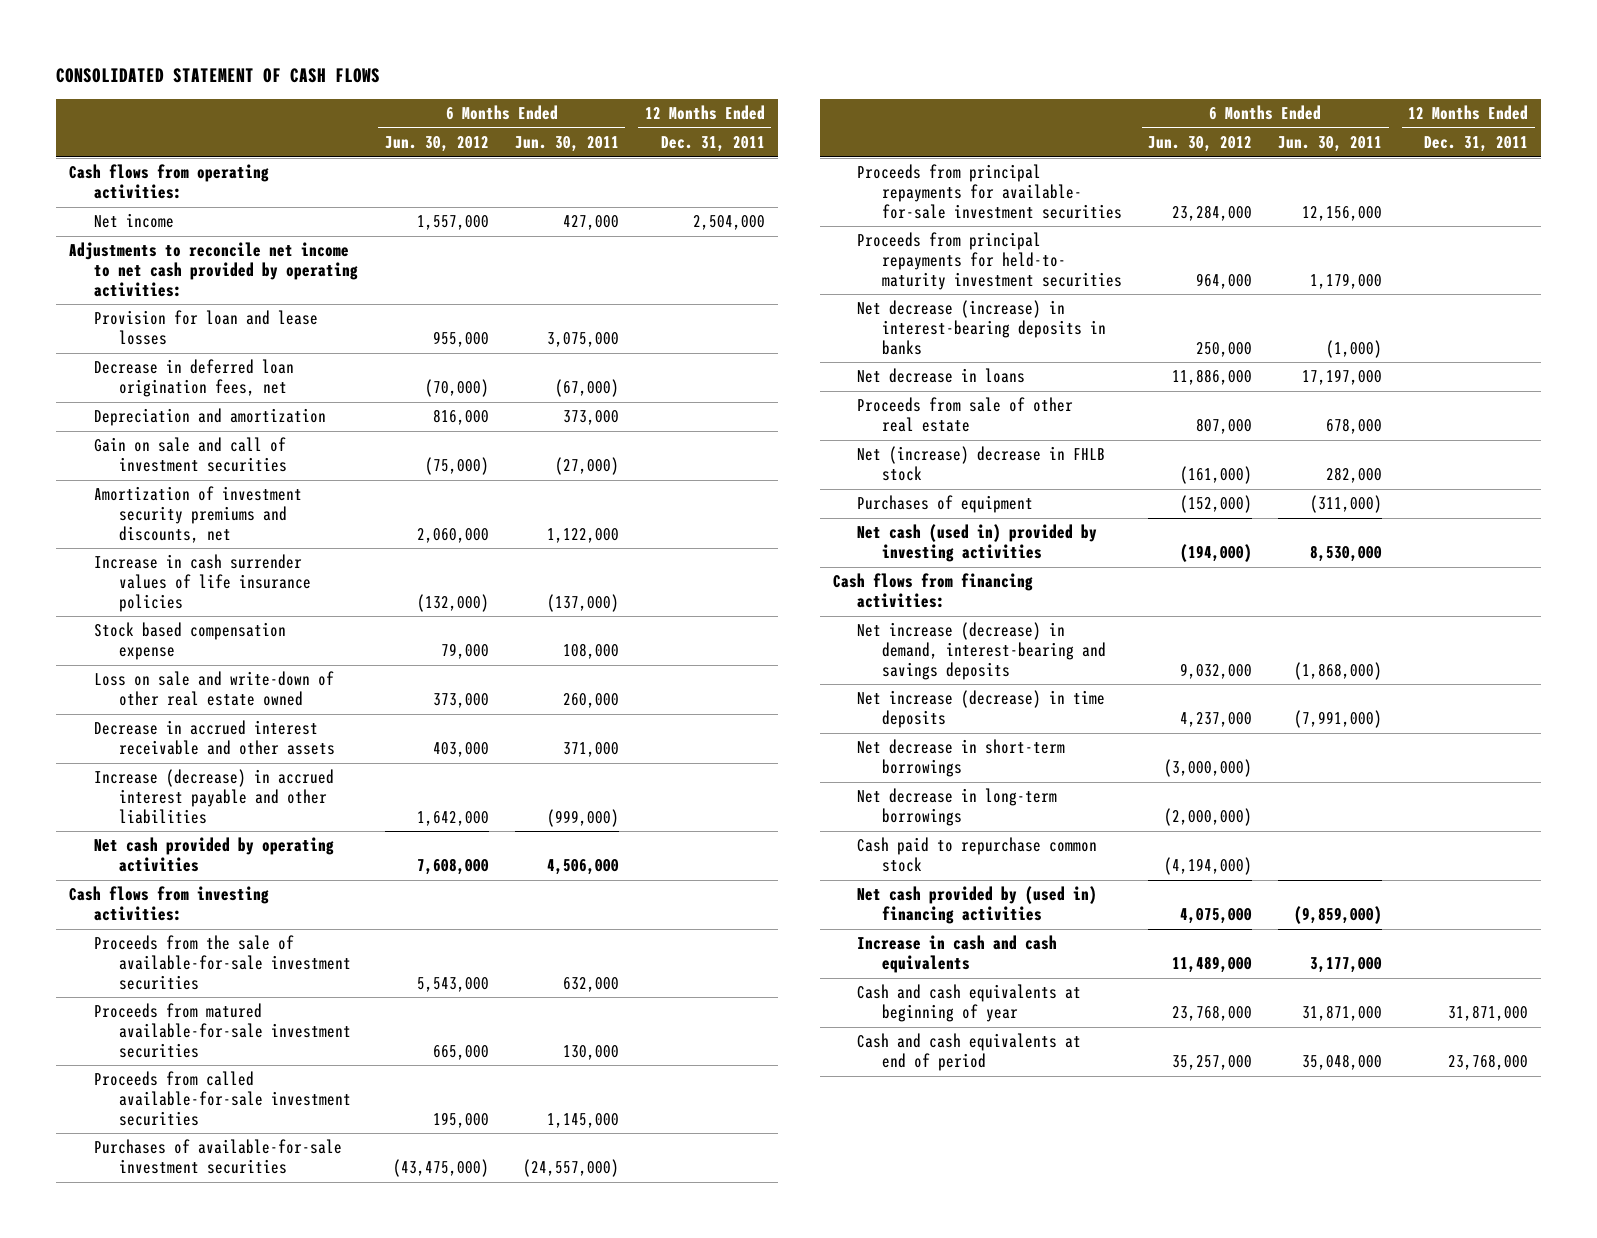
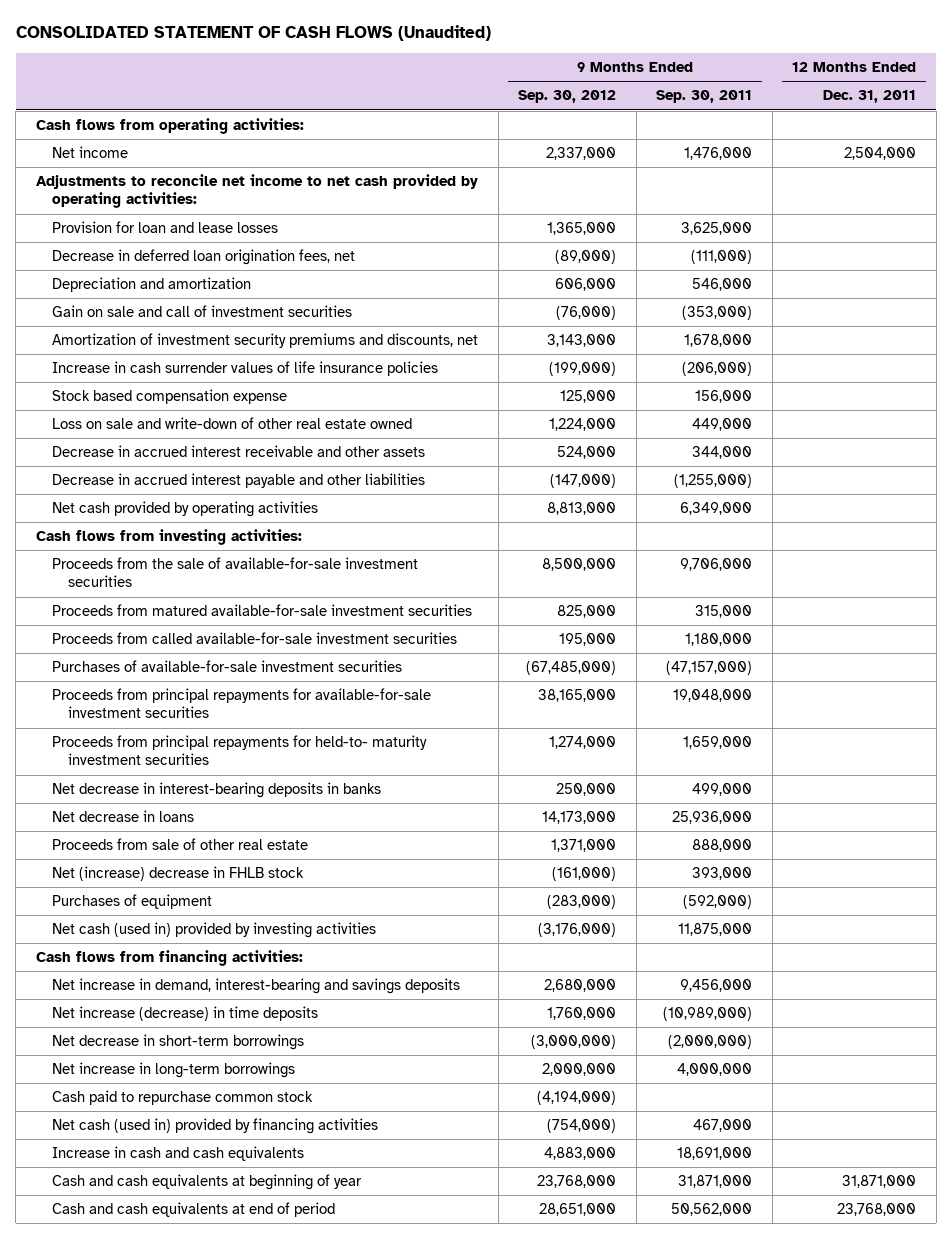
- CONSOLIDATED STATEMENT OF CASH FLOWS
+ CONSOLIDATED STATEMENT OF CASH FLOWS (Unaudited)
- | 6 Months Ended Jun. 30, 2012 | 6 Months Ended Jun. 30, 2011 | 12 Months Ended Dec. 31, 2011
+ | 9 Months Ended Sep. 30, 2012 | 9 Months Ended Sep. 30, 2011 | 12 Months Ended Dec. 31, 2011
- Increase (decrease) in accrued interest payable and other liabilities | 1,642,000 | (999,000) |
+ Decrease in accrued interest payable and other liabilities | (147,000) | (1,255,000) |
- Proceeds from principal repayments for available- for-sale investment securities | 23,284,000 | 12,156,000 |
+ Proceeds from principal repayments for available-for-sale investment securities | 38,165,000 | 19,048,000 |
- Net decrease (increase) in interest-bearing deposits in banks | 250,000 | (1,000) |
+ Net decrease in interest-bearing deposits in banks | 250,000 | 499,000 |
- Net increase (decrease) in demand, interest-bearing and savings deposits | 9,032,000 | (1,868,000) |
+ Net increase in demand, interest-bearing and savings deposits | 2,680,000 | 9,456,000 |
- Net decrease in long-term borrowings | (2,000,000) | |
+ Net increase in long-term borrowings | 2,000,000 | 4,000,000 |
- Net cash provided by (used in) financing activities | 4,075,000 | (9,859,000) |
+ Net cash (used in) provided by financing activities | (754,000) | 467,000 |

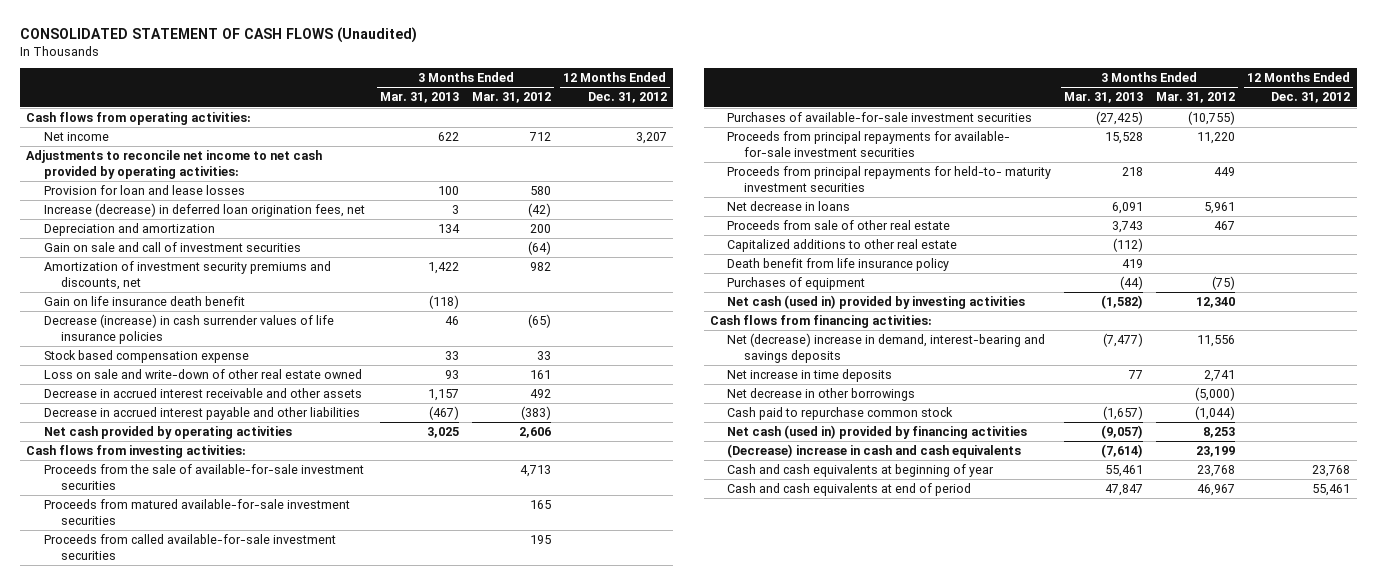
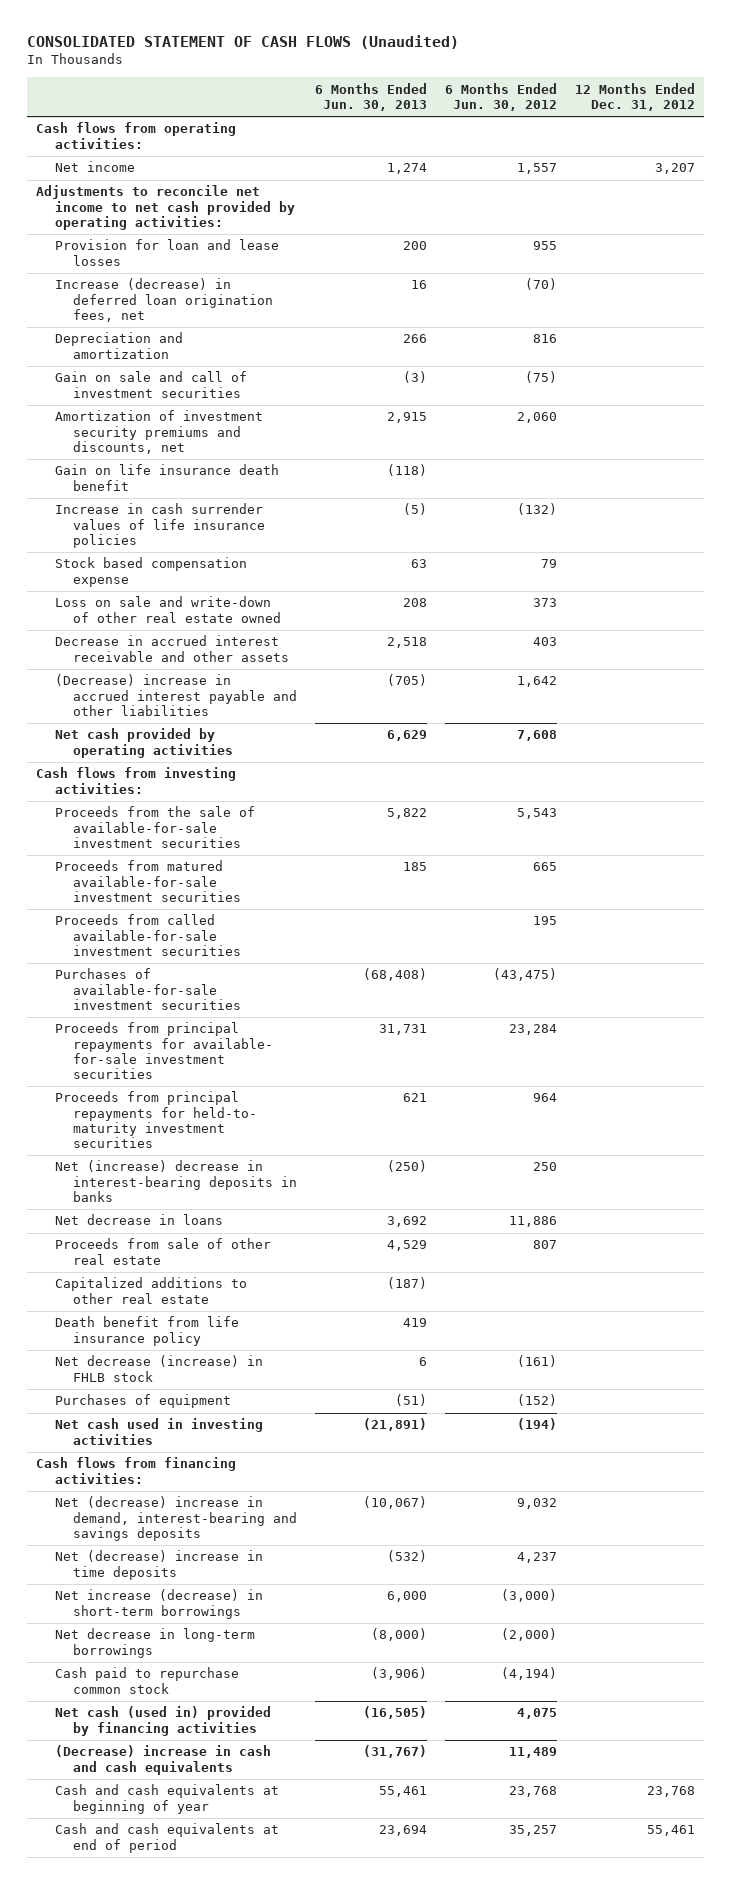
- | 3 Months Ended Mar. 31, 2013 | 3 Months Ended Mar. 31, 2012 | 12 Months Ended Dec. 31, 2012
+ | 6 Months Ended Jun. 30, 2013 | 6 Months Ended Jun. 30, 2012 | 12 Months Ended Dec. 31, 2012
- Decrease (increase) in cash surrender values of life insurance policies | 46 | (65) |
+ Increase in cash surrender values of life insurance policies | (5) | (132) |
- Decrease in accrued interest payable and other liabilities | (467) | (383) |
+ (Decrease) increase in accrued interest payable and other liabilities | (705) | 1,642 |
+ Net (increase) decrease in interest-bearing deposits in banks | (250) | 250 |
+ Net decrease (increase) in FHLB stock | 6 | (161) |
- Net cash (used in) provided by investing activities | (1,582) | 12,340 |
+ Net cash used in investing activities | (21,891) | (194) |
- Net increase in time deposits | 77 | 2,741 |
- Net decrease in other borrowings | | (5,000) |
+ Net (decrease) increase in time deposits | (532) | 4,237 |
+ Net increase (decrease) in short-term borrowings | 6,000 | (3,000) |
+ Net decrease in long-term borrowings | (8,000) | (2,000) |

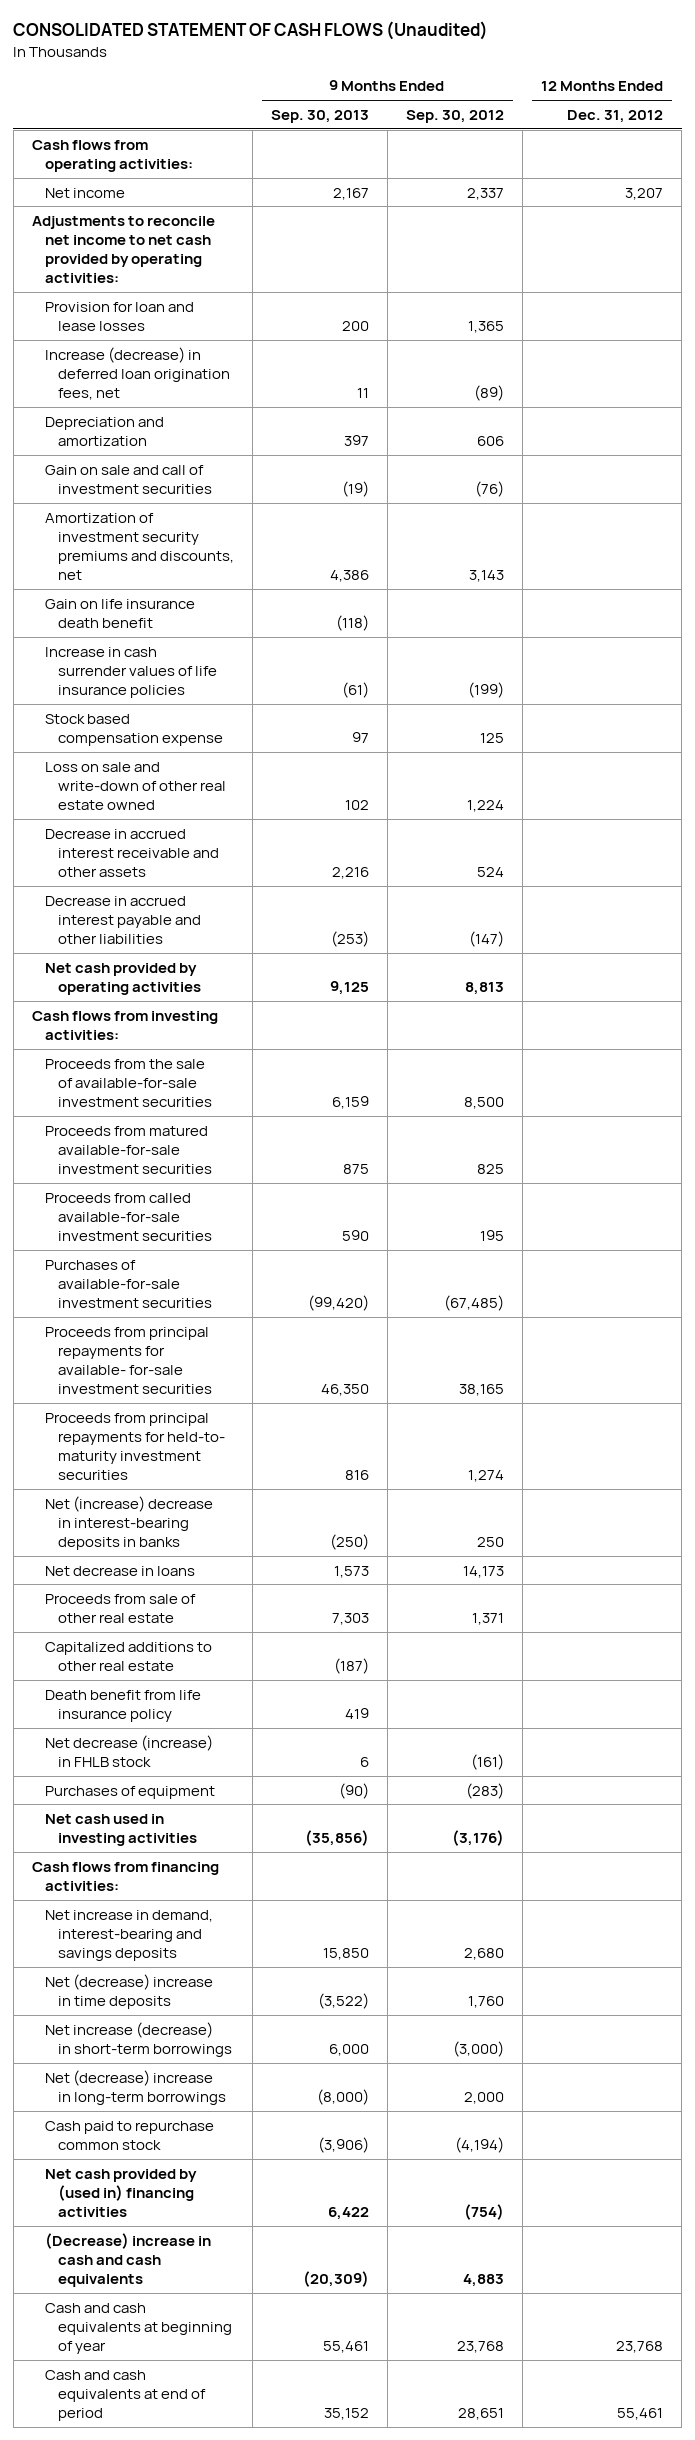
- | 6 Months Ended Jun. 30, 2013 | 6 Months Ended Jun. 30, 2012 | 12 Months Ended Dec. 31, 2012
+ | 9 Months Ended Sep. 30, 2013 | 9 Months Ended Sep. 30, 2012 | 12 Months Ended Dec. 31, 2012
- (Decrease) increase in accrued interest payable and other liabilities | (705) | 1,642 |
+ Decrease in accrued interest payable and other liabilities | (253) | (147) |
- Net (decrease) increase in demand, interest-bearing and savings deposits | (10,067) | 9,032 |
+ Net increase in demand, interest-bearing and savings deposits | 15,850 | 2,680 |
- Net decrease in long-term borrowings | (8,000) | (2,000) |
+ Net (decrease) increase in long-term borrowings | (8,000) | 2,000 |
- Net cash (used in) provided by financing activities | (16,505) | 4,075 |
+ Net cash provided by (used in) financing activities | 6,422 | (754) |

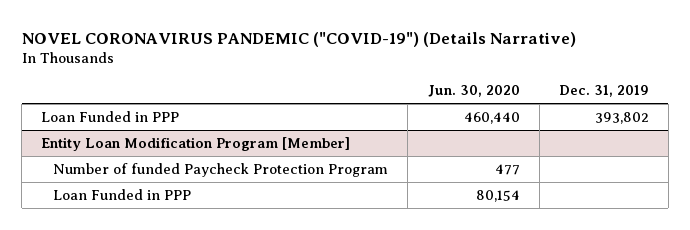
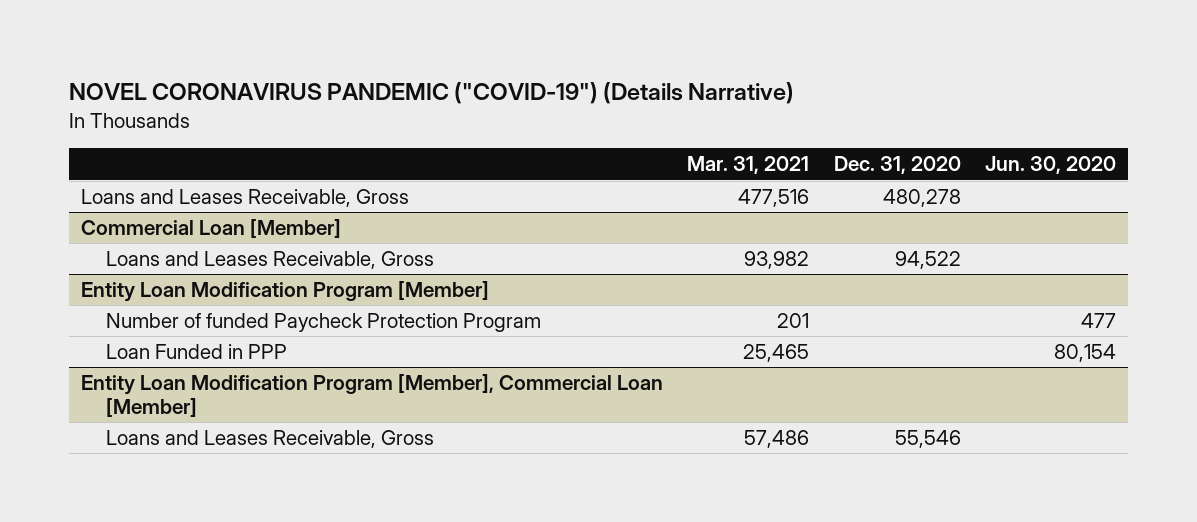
- | Jun. 30, 2020 | Dec. 31, 2019
+ | Mar. 31, 2021 | Dec. 31, 2020 | Jun. 30, 2020
- Loan Funded in PPP | 460,440 | 393,802
+ Loans and Leases Receivable, Gross | 477,516 | 480,278 |
+ Commercial Loan [Member]
+ Loans and Leases Receivable, Gross | 93,982 | 94,522 |
+ Entity Loan Modification Program [Member], Commercial Loan [Member]
+ Loans and Leases Receivable, Gross | 57,486 | 55,546 |

